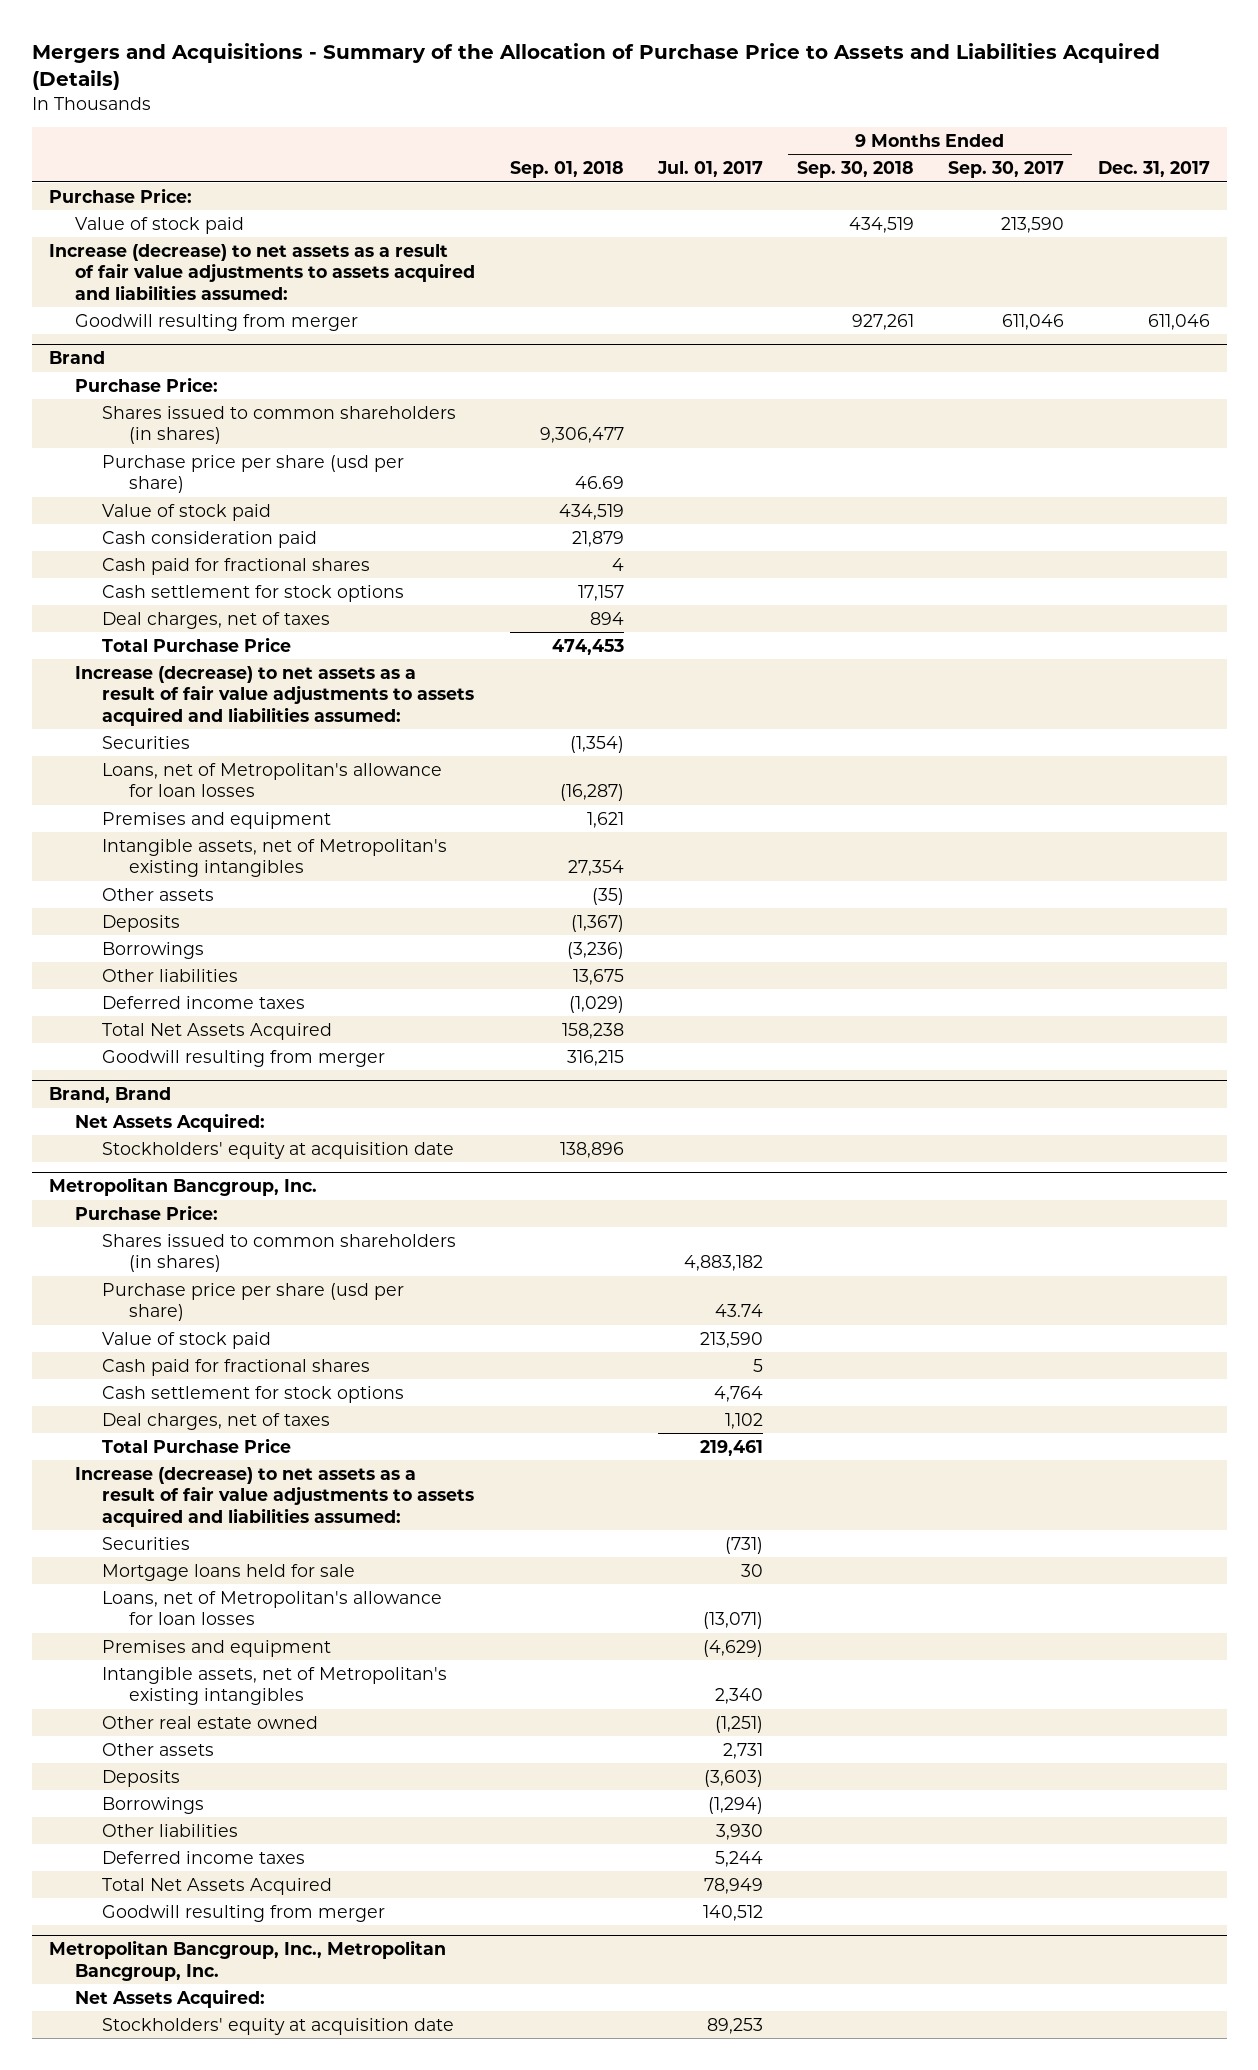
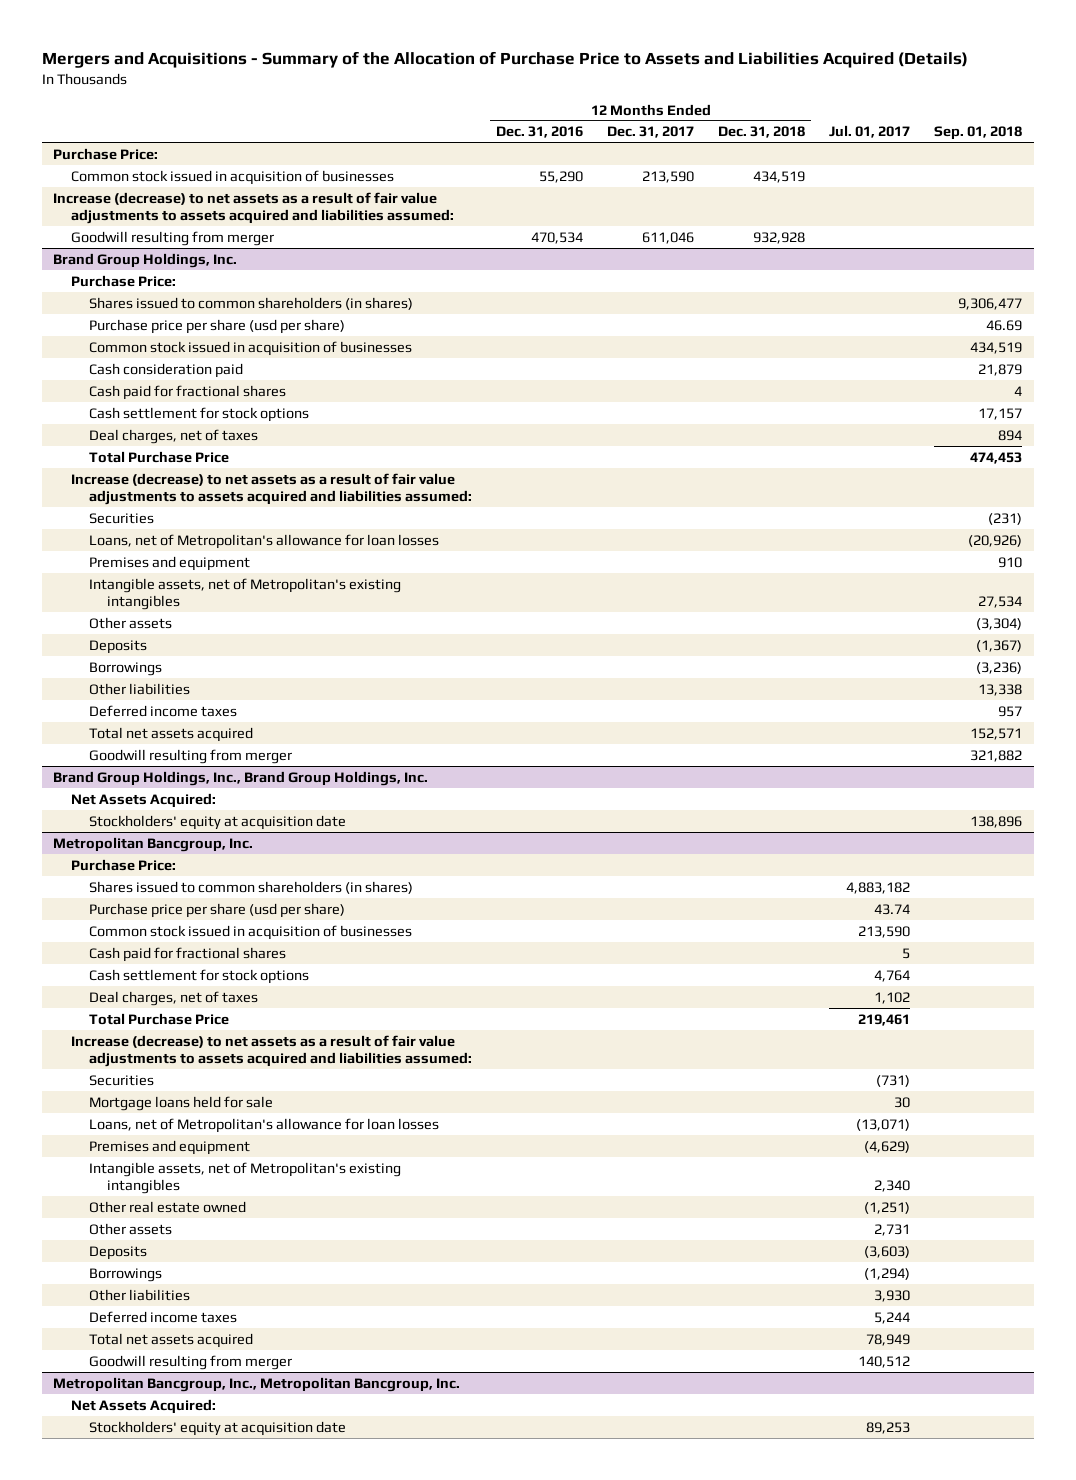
- | Sep. 01, 2018 | Jul. 01, 2017 | 9 Months Ended Sep. 30, 2018 | 9 Months Ended Sep. 30, 2017 | Dec. 31, 2017
+ | 12 Months Ended Dec. 31, 2016 | 12 Months Ended Dec. 31, 2017 | 12 Months Ended Dec. 31, 2018 | Jul. 01, 2017 | Sep. 01, 2018
- Value of stock paid | | | 434,519 | 213,590 |
+ Common stock issued in acquisition of businesses | 55,290 | 213,590 | 434,519 | |
- Brand
+ Brand Group Holdings, Inc.
- Value of stock paid | 434,519 | | | |
+ Common stock issued in acquisition of businesses | | | | | 434,519
- Securities | (1,354) | | | |
- Loans, net of Metropolitan's allowance for loan losses | (16,287) | | | |
- Premises and equipment | 1,621 | | | |
- Intangible assets, net of Metropolitan's existing intangibles | 27,354 | | | |
- Other assets | (35) | | | |
+ Securities | | | | | (231)
+ Loans, net of Metropolitan's allowance for loan losses | | | | | (20,926)
+ Premises and equipment | | | | | 910
+ Intangible assets, net of Metropolitan's existing intangibles | | | | | 27,534
+ Other assets | | | | | (3,304)
- Other liabilities | 13,675 | | | |
- Deferred income taxes | (1,029) | | | |
- Total Net Assets Acquired | 158,238 | | | |
- Goodwill resulting from merger | 316,215 | | | |
- Brand, Brand
+ Other liabilities | | | | | 13,338
+ Deferred income taxes | | | | | 957
+ Total net assets acquired | | | | | 152,571
+ Goodwill resulting from merger | | | | | 321,882
+ Brand Group Holdings, Inc., Brand Group Holdings, Inc.
@ Metropolitan Bancgroup, Inc.
- Value of stock paid | | 213,590 | | |
+ Common stock issued in acquisition of businesses | | | | 213,590 |
- Total Net Assets Acquired | | 78,949 | | |
+ Total net assets acquired | | | | 78,949 |

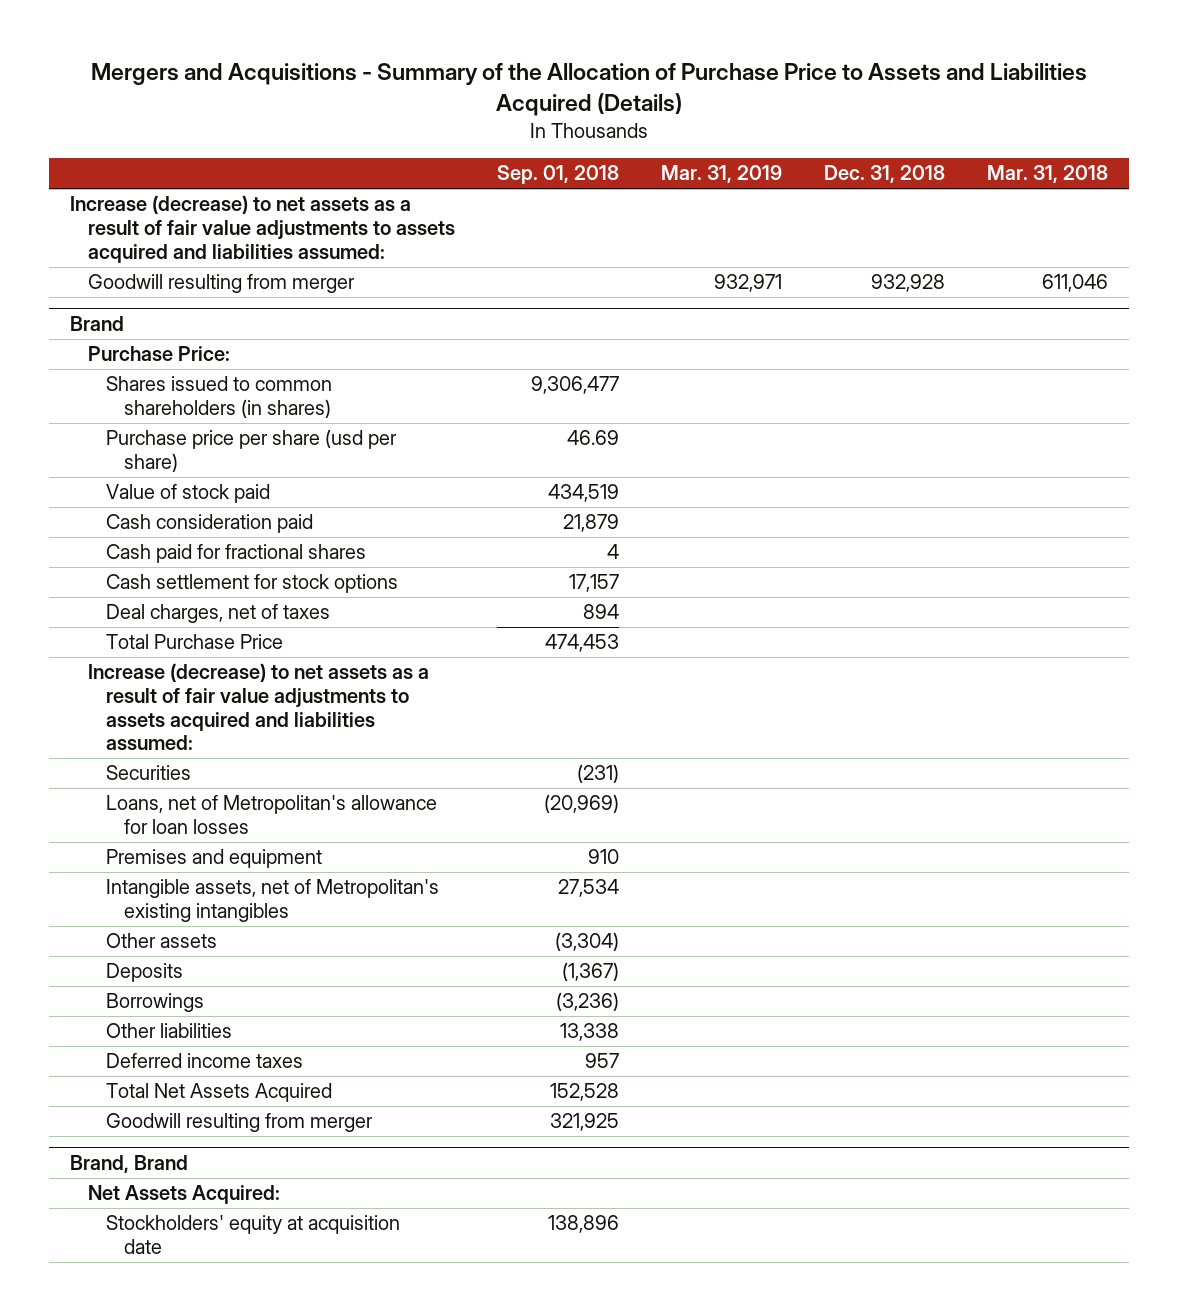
- | 12 Months Ended Dec. 31, 2016 | 12 Months Ended Dec. 31, 2017 | 12 Months Ended Dec. 31, 2018 | Jul. 01, 2017 | Sep. 01, 2018
+ | Sep. 01, 2018 | Mar. 31, 2019 | Dec. 31, 2018 | Mar. 31, 2018
- Purchase Price:
- Common stock issued in acquisition of businesses | 55,290 | 213,590 | 434,519 | |
- Brand Group Holdings, Inc.
+ Brand
- Common stock issued in acquisition of businesses | | | | | 434,519
+ Value of stock paid | 434,519 | | |
- Loans, net of Metropolitan's allowance for loan losses | | | | | (20,926)
+ Loans, net of Metropolitan's allowance for loan losses | (20,969) | | |
- Total net assets acquired | | | | | 152,571
- Goodwill resulting from merger | | | | | 321,882
- Brand Group Holdings, Inc., Brand Group Holdings, Inc.
+ Total Net Assets Acquired | 152,528 | | |
+ Goodwill resulting from merger | 321,925 | | |
+ Brand, Brand
- Metropolitan Bancgroup, Inc.
- Purchase Price:
- Shares issued to common shareholders (in shares) | | | | 4,883,182 |
- Purchase price per share (usd per share) | | | | 43.74 |
- Common stock issued in acquisition of businesses | | | | 213,590 |
- Cash paid for fractional shares | | | | 5 |
- Cash settlement for stock options | | | | 4,764 |
- Deal charges, net of taxes | | | | 1,102 |
- Total Purchase Price | | | | 219,461 |
- Increase (decrease) to net assets as a result of fair value adjustments to assets acquired and liabilities assumed:
- Securities | | | | (731) |
- Mortgage loans held for sale | | | | 30 |
- Loans, net of Metropolitan's allowance for loan losses | | | | (13,071) |
- Premises and equipment | | | | (4,629) |
- Intangible assets, net of Metropolitan's existing intangibles | | | | 2,340 |
- Other real estate owned | | | | (1,251) |
- Other assets | | | | 2,731 |
- Deposits | | | | (3,603) |
- Borrowings | | | | (1,294) |
- Other liabilities | | | | 3,930 |
- Deferred income taxes | | | | 5,244 |
- Total net assets acquired | | | | 78,949 |
- Goodwill resulting from merger | | | | 140,512 |
- Metropolitan Bancgroup, Inc., Metropolitan Bancgroup, Inc.
- Net Assets Acquired:
- Stockholders' equity at acquisition date | | | | 89,253 |

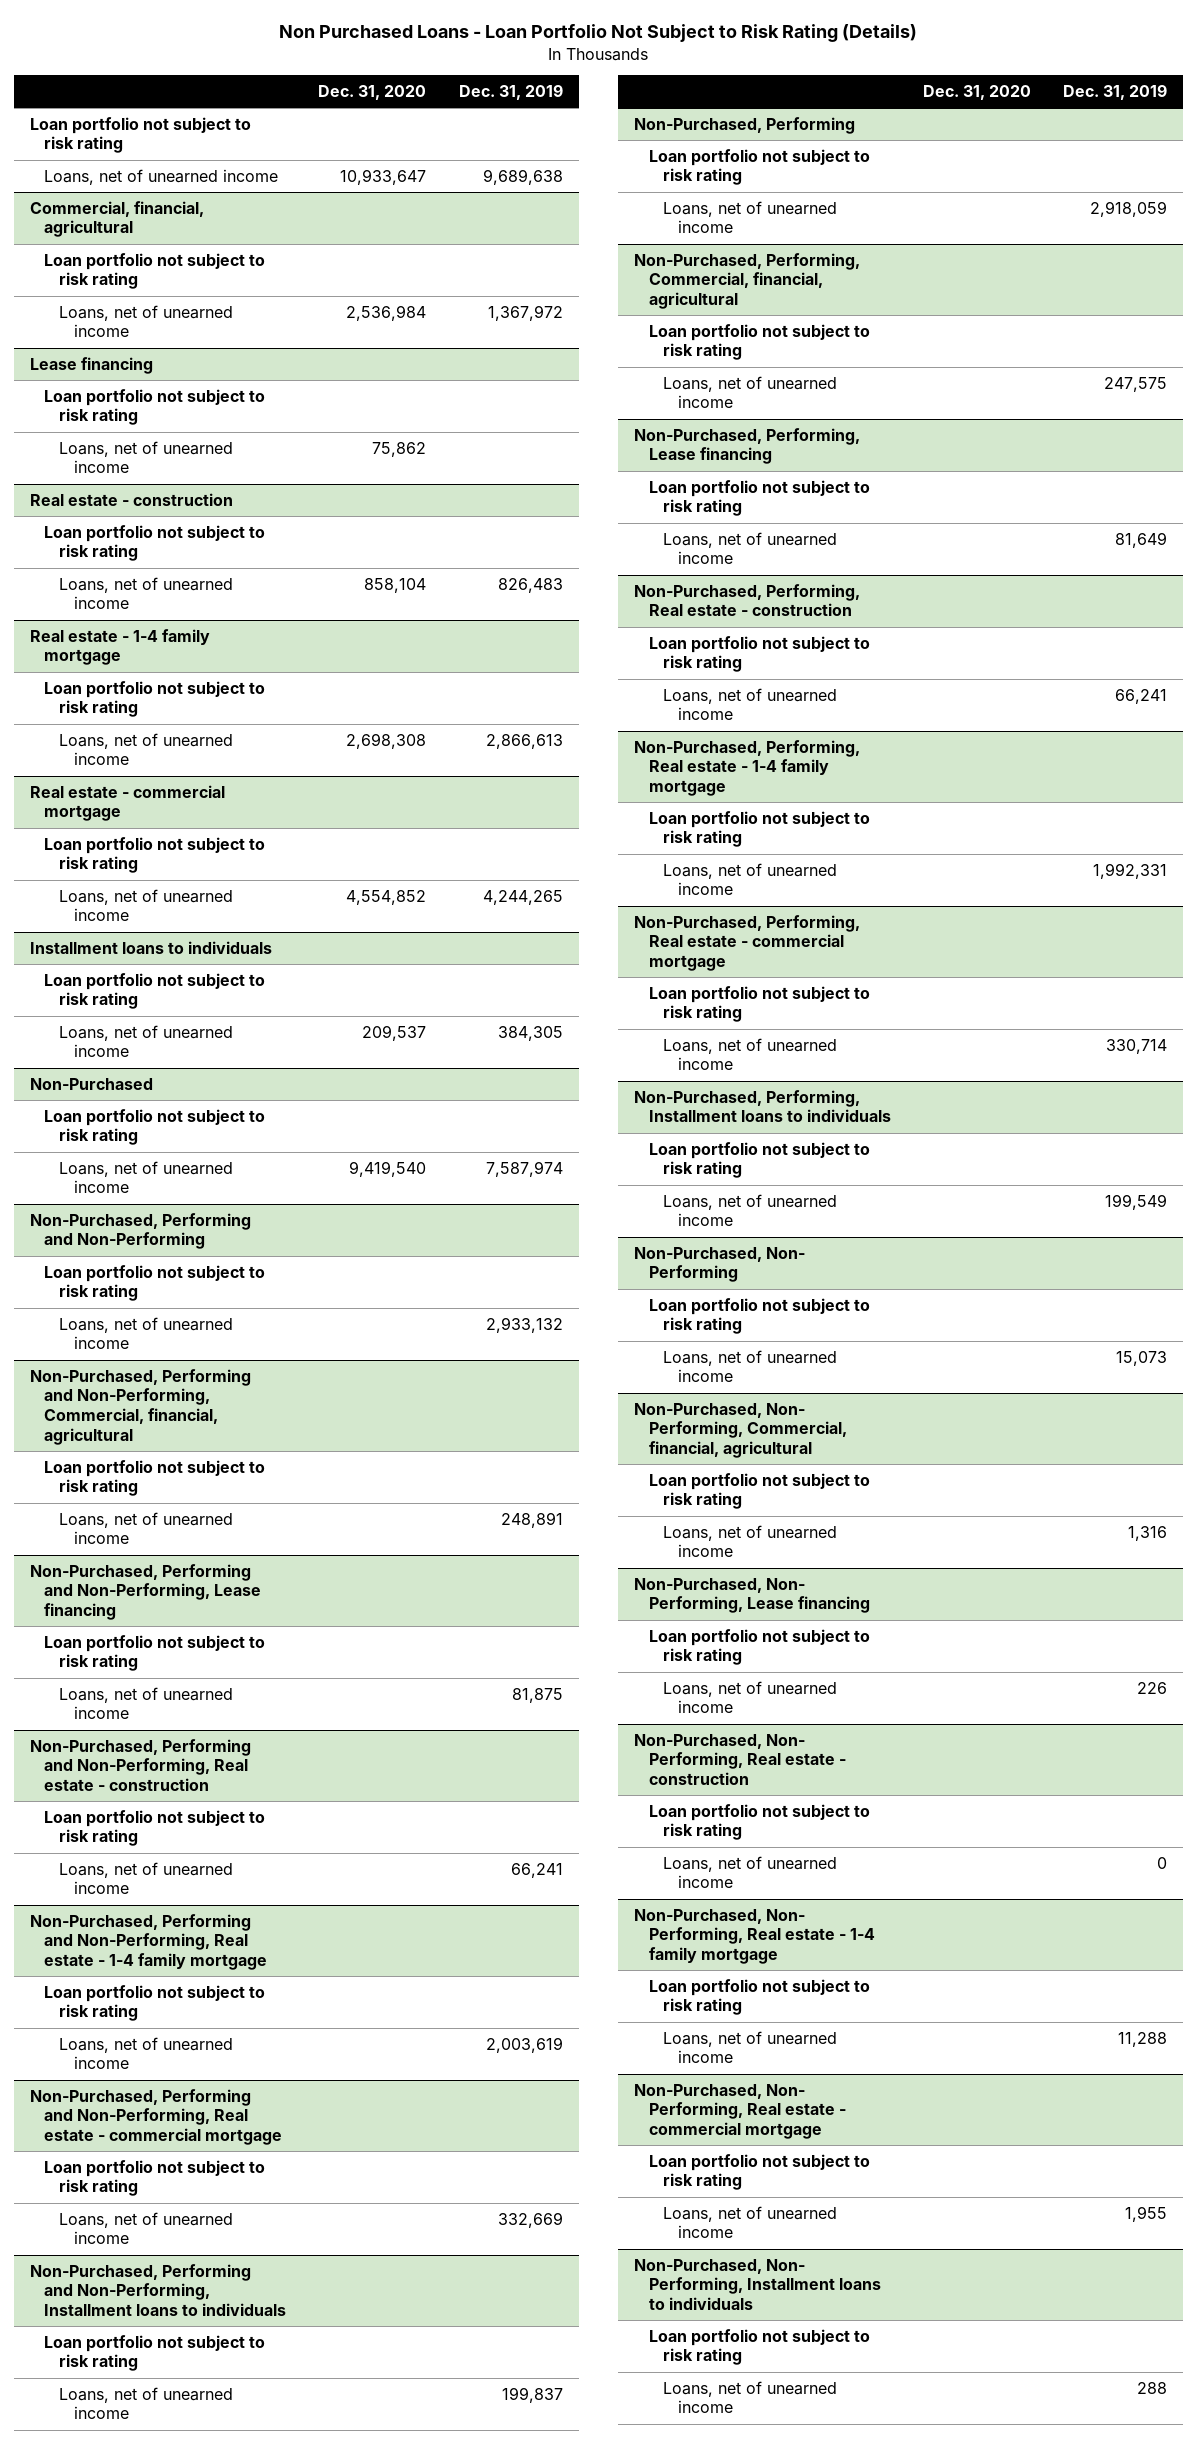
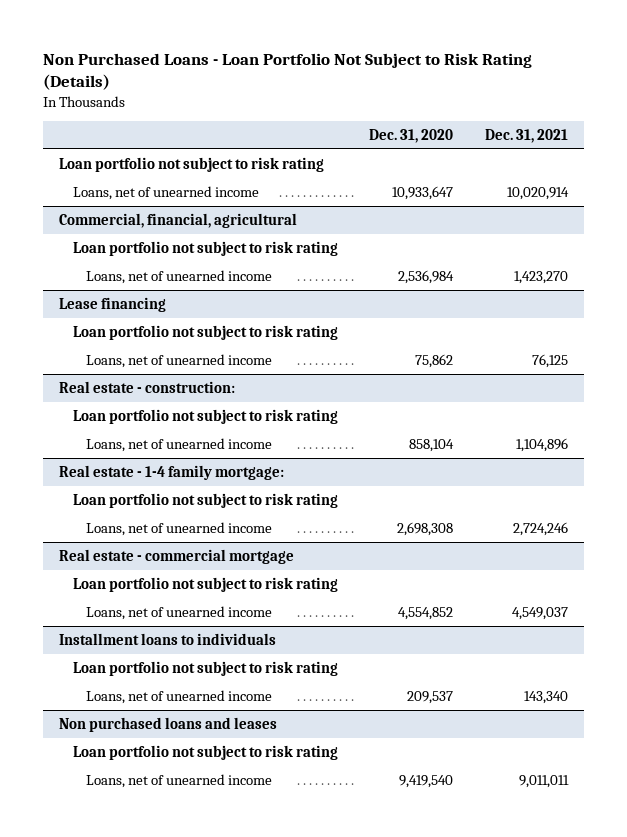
- | Dec. 31, 2020 | Dec. 31, 2019
+ | Dec. 31, 2020 | Dec. 31, 2021
- Real estate - construction
+ Real estate - construction:
- Real estate - 1-4 family mortgage
+ Real estate - 1-4 family mortgage:
- Non-Purchased
+ Non purchased loans and leases
- Non-Purchased, Performing and Non-Performing
- Loan portfolio not subject to risk rating
- Loans, net of unearned income | | 2,933,132
- Non-Purchased, Performing and Non-Performing, Commercial, financial, agricultural
- Loan portfolio not subject to risk rating
- Loans, net of unearned income | | 248,891
- Non-Purchased, Performing and Non-Performing, Lease financing
- Loan portfolio not subject to risk rating
- Loans, net of unearned income | | 81,875
- Non-Purchased, Performing and Non-Performing, Real estate - construction
- Loan portfolio not subject to risk rating
- Loans, net of unearned income | | 66,241
- Non-Purchased, Performing and Non-Performing, Real estate - 1-4 family mortgage
- Loan portfolio not subject to risk rating
- Loans, net of unearned income | | 2,003,619
- Non-Purchased, Performing and Non-Performing, Real estate - commercial mortgage
- Loan portfolio not subject to risk rating
- Loans, net of unearned income | | 332,669
- Non-Purchased, Performing and Non-Performing, Installment loans to individuals
- Loan portfolio not subject to risk rating
- Loans, net of unearned income | | 199,837
- Non-Purchased, Performing
- Loan portfolio not subject to risk rating
- Loans, net of unearned income | | 2,918,059
- Non-Purchased, Performing, Commercial, financial, agricultural
- Loan portfolio not subject to risk rating
- Loans, net of unearned income | | 247,575
- Non-Purchased, Performing, Lease financing
- Loan portfolio not subject to risk rating
- Loans, net of unearned income | | 81,649
- Non-Purchased, Performing, Real estate - construction
- Loan portfolio not subject to risk rating
- Loans, net of unearned income | | 66,241
- Non-Purchased, Performing, Real estate - 1-4 family mortgage
- Loan portfolio not subject to risk rating
- Loans, net of unearned income | | 1,992,331
- Non-Purchased, Performing, Real estate - commercial mortgage
- Loan portfolio not subject to risk rating
- Loans, net of unearned income | | 330,714
- Non-Purchased, Performing, Installment loans to individuals
- Loan portfolio not subject to risk rating
- Loans, net of unearned income | | 199,549
- Non-Purchased, Non- Performing
- Loan portfolio not subject to risk rating
- Loans, net of unearned income | | 15,073
- Non-Purchased, Non- Performing, Commercial, financial, agricultural
- Loan portfolio not subject to risk rating
- Loans, net of unearned income | | 1,316
- Non-Purchased, Non- Performing, Lease financing
- Loan portfolio not subject to risk rating
- Loans, net of unearned income | | 226
- Non-Purchased, Non- Performing, Real estate - construction
- Loan portfolio not subject to risk rating
- Loans, net of unearned income | | 0
- Non-Purchased, Non- Performing, Real estate - 1-4 family mortgage
- Loan portfolio not subject to risk rating
- Loans, net of unearned income | | 11,288
- Non-Purchased, Non- Performing, Real estate - commercial mortgage
- Loan portfolio not subject to risk rating
- Loans, net of unearned income | | 1,955
- Non-Purchased, Non- Performing, Installment loans to individuals
- Loan portfolio not subject to risk rating
- Loans, net of unearned income | | 288

